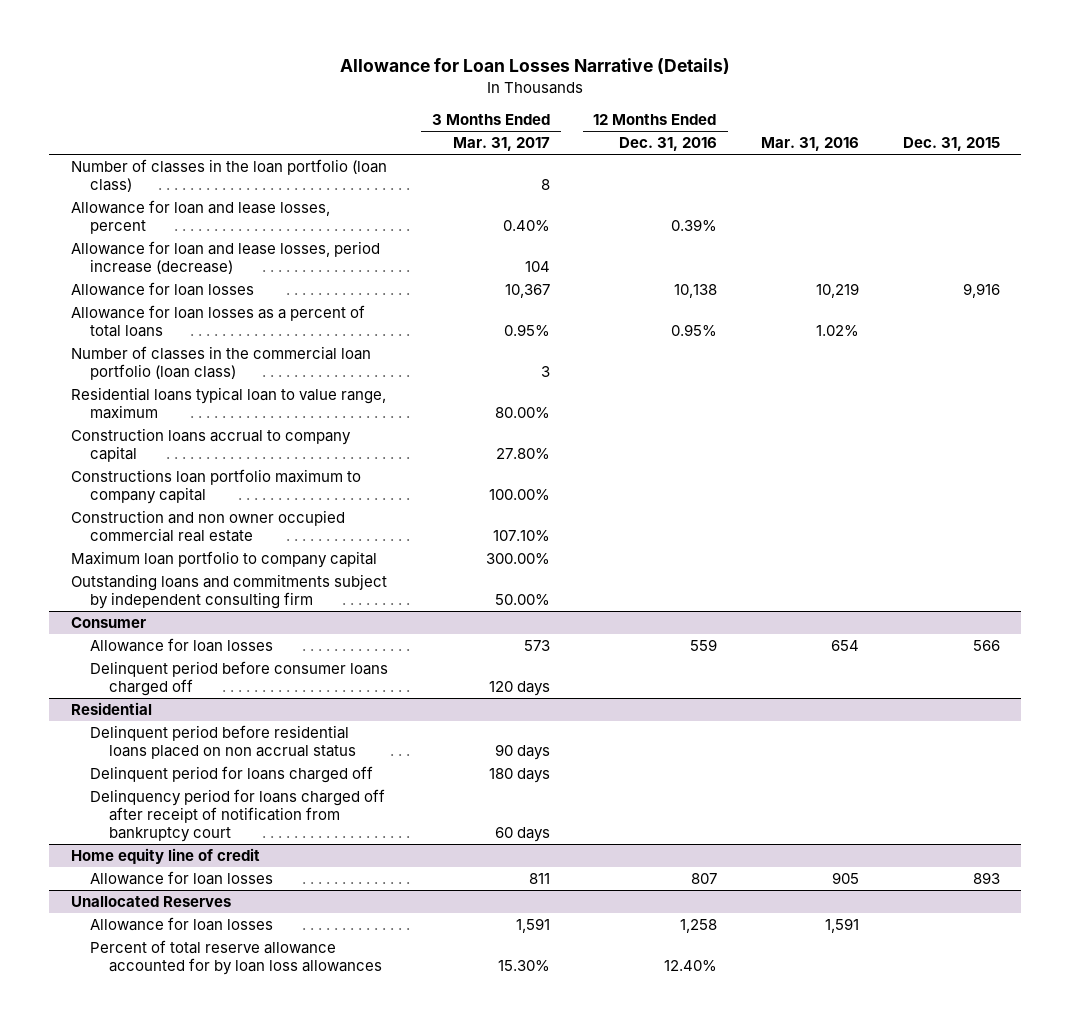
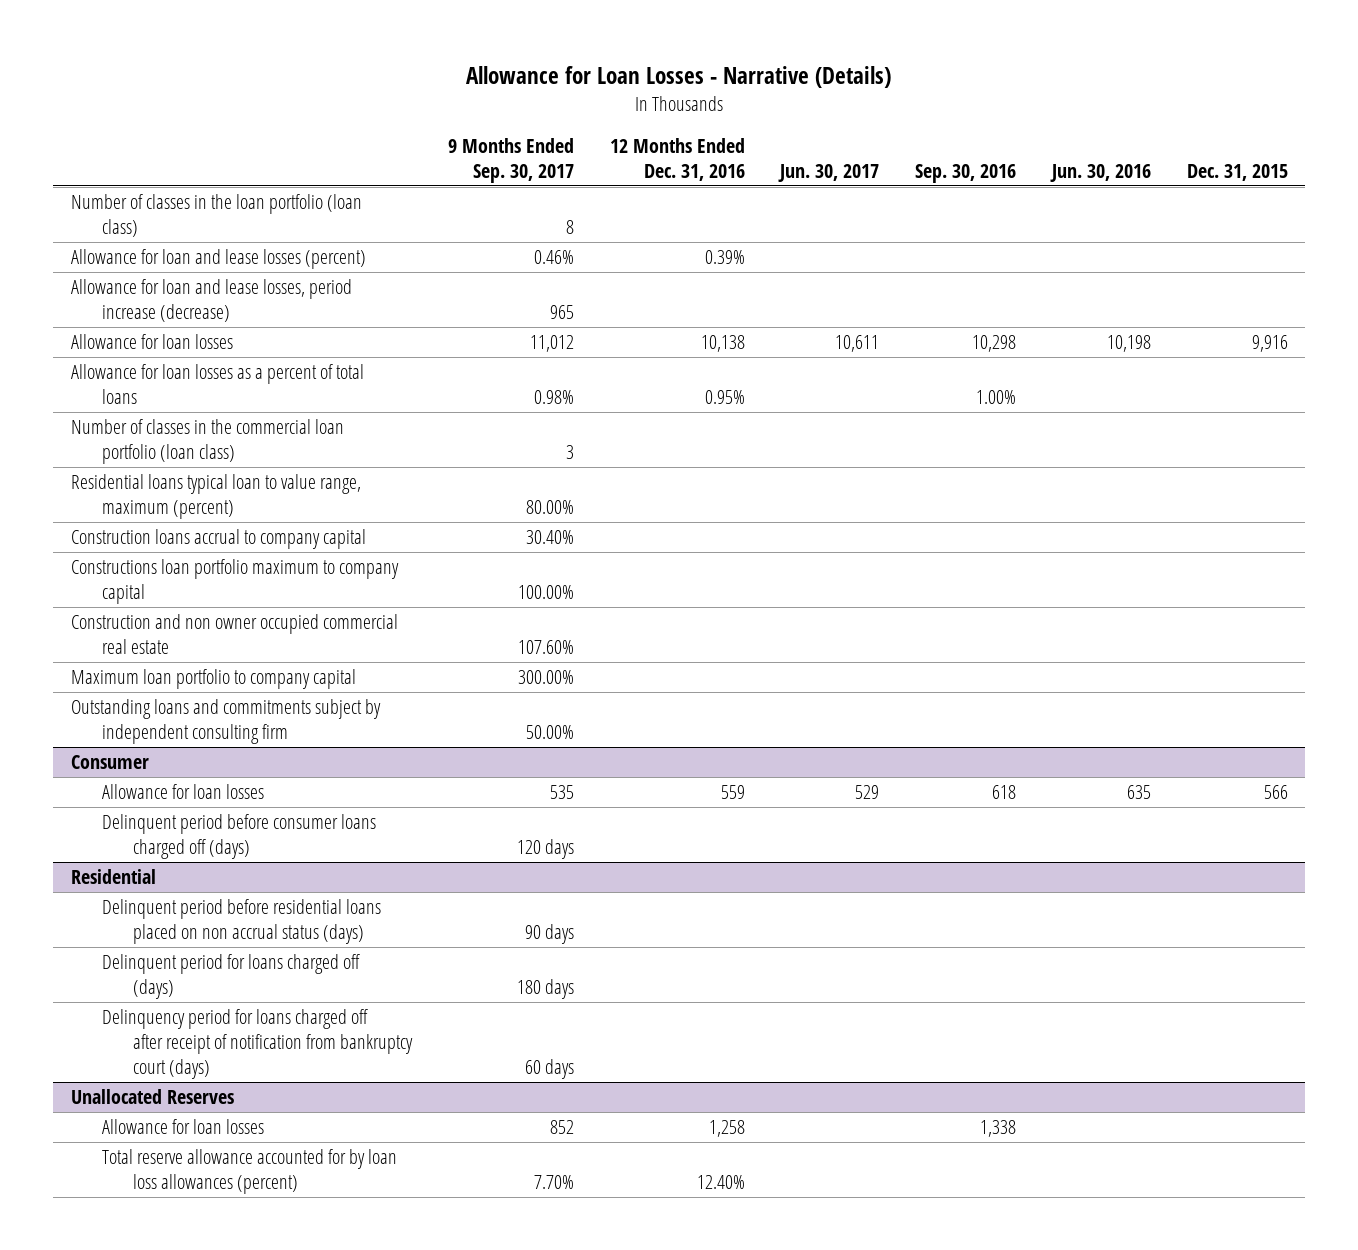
- Allowance for Loan Losses Narrative (Details)
+ Allowance for Loan Losses - Narrative (Details)
- | 3 Months Ended Mar. 31, 2017 | 12 Months Ended Dec. 31, 2016 | Mar. 31, 2016 | Dec. 31, 2015
+ | 9 Months Ended Sep. 30, 2017 | 12 Months Ended Dec. 31, 2016 | Jun. 30, 2017 | Sep. 30, 2016 | Jun. 30, 2016 | Dec. 31, 2015
- Allowance for loan and lease losses, percent | 0.40% | 0.39% | |
+ Allowance for loan and lease losses (percent) | 0.46% | 0.39% | | | |
- Residential loans typical loan to value range, maximum | 80.00% | | |
+ Residential loans typical loan to value range, maximum (percent) | 80.00% | | | | |
@ Consumer
- Delinquent period before consumer loans charged off | 120 days | | |
+ Delinquent period before consumer loans charged off (days) | 120 days | | | | |
@ Residential
- Delinquent period before residential loans placed on non accrual status | 90 days | | |
- Delinquent period for loans charged off | 180 days | | |
- Delinquency period for loans charged off after receipt of notification from bankruptcy court | 60 days | | |
- Home equity line of credit
- Allowance for loan losses | 811 | 807 | 905 | 893
@ Residential
+ Delinquent period before residential loans placed on non accrual status (days) | 90 days | | | | |
+ Delinquent period for loans charged off (days) | 180 days | | | | |
+ Delinquency period for loans charged off after receipt of notification from bankruptcy court (days) | 60 days | | | | |
@ Unallocated Reserves
- Percent of total reserve allowance accounted for by loan loss allowances | 15.30% | 12.40% | |
+ Total reserve allowance accounted for by loan loss allowances (percent) | 7.70% | 12.40% | | | |

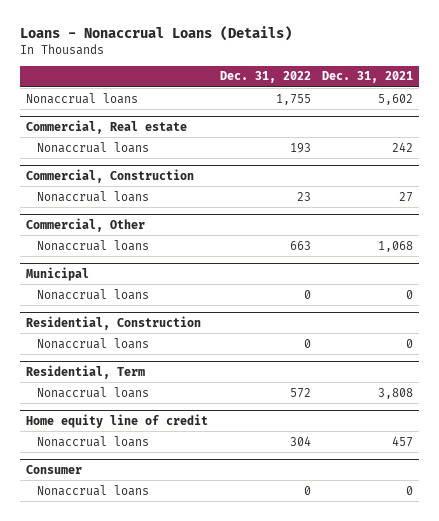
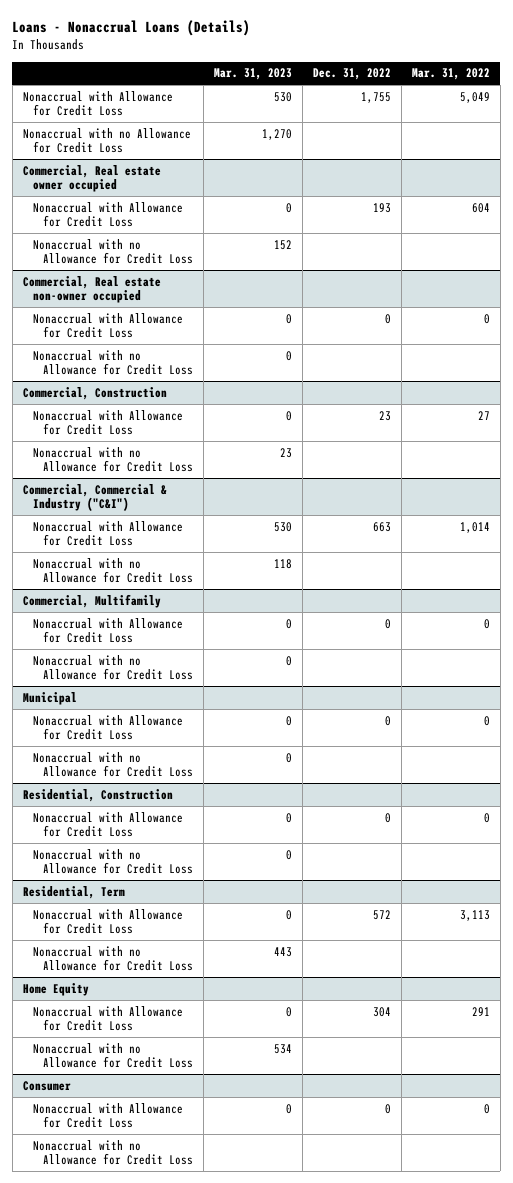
- | Dec. 31, 2022 | Dec. 31, 2021
+ | Mar. 31, 2023 | Dec. 31, 2022 | Mar. 31, 2022
- Nonaccrual loans | 1,755 | 5,602
- Commercial, Real estate
- Nonaccrual loans | 193 | 242
+ Nonaccrual with Allowance for Credit Loss | 530 | 1,755 | 5,049
+ Nonaccrual with no Allowance for Credit Loss | 1,270 | |
+ Commercial, Real estate owner occupied
+ Nonaccrual with Allowance for Credit Loss | 0 | 193 | 604
+ Nonaccrual with no Allowance for Credit Loss | 152 | |
+ Commercial, Real estate non-owner occupied
+ Nonaccrual with Allowance for Credit Loss | 0 | 0 | 0
+ Nonaccrual with no Allowance for Credit Loss | 0 | |
@ Commercial, Construction
- Nonaccrual loans | 23 | 27
- Commercial, Other
- Nonaccrual loans | 663 | 1,068
@ Commercial, Construction
+ Nonaccrual with Allowance for Credit Loss | 0 | 23 | 27
+ Nonaccrual with no Allowance for Credit Loss | 23 | |
+ Commercial, Commercial & Industry ("C&I")
+ Nonaccrual with Allowance for Credit Loss | 530 | 663 | 1,014
+ Nonaccrual with no Allowance for Credit Loss | 118 | |
+ Commercial, Multifamily
+ Nonaccrual with Allowance for Credit Loss | 0 | 0 | 0
+ Nonaccrual with no Allowance for Credit Loss | 0 | |
@ Municipal
- Nonaccrual loans | 0 | 0
+ Nonaccrual with Allowance for Credit Loss | 0 | 0 | 0
+ Nonaccrual with no Allowance for Credit Loss | 0 | |
@ Residential, Construction
- Nonaccrual loans | 0 | 0
+ Nonaccrual with Allowance for Credit Loss | 0 | 0 | 0
+ Nonaccrual with no Allowance for Credit Loss | 0 | |
@ Residential, Term
- Nonaccrual loans | 572 | 3,808
- Home equity line of credit
- Nonaccrual loans | 304 | 457
@ Residential, Term
+ Nonaccrual with Allowance for Credit Loss | 0 | 572 | 3,113
+ Nonaccrual with no Allowance for Credit Loss | 443 | |
+ Home Equity
+ Nonaccrual with Allowance for Credit Loss | 0 | 304 | 291
+ Nonaccrual with no Allowance for Credit Loss | 534 | |
@ Consumer
- Nonaccrual loans | 0 | 0
+ Nonaccrual with Allowance for Credit Loss | 0 | 0 | 0
+ Nonaccrual with no Allowance for Credit Loss

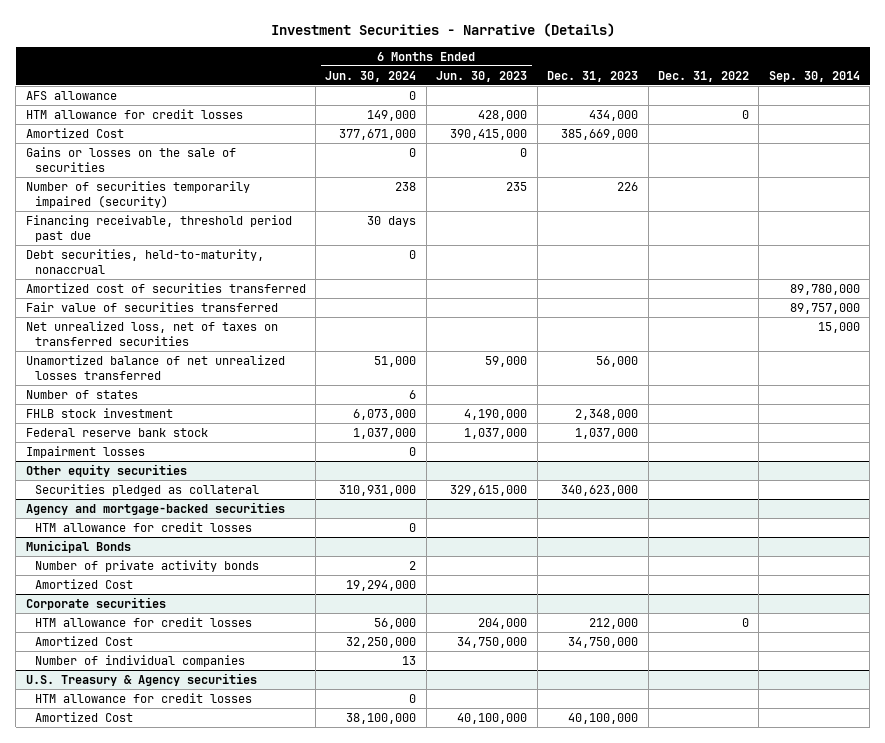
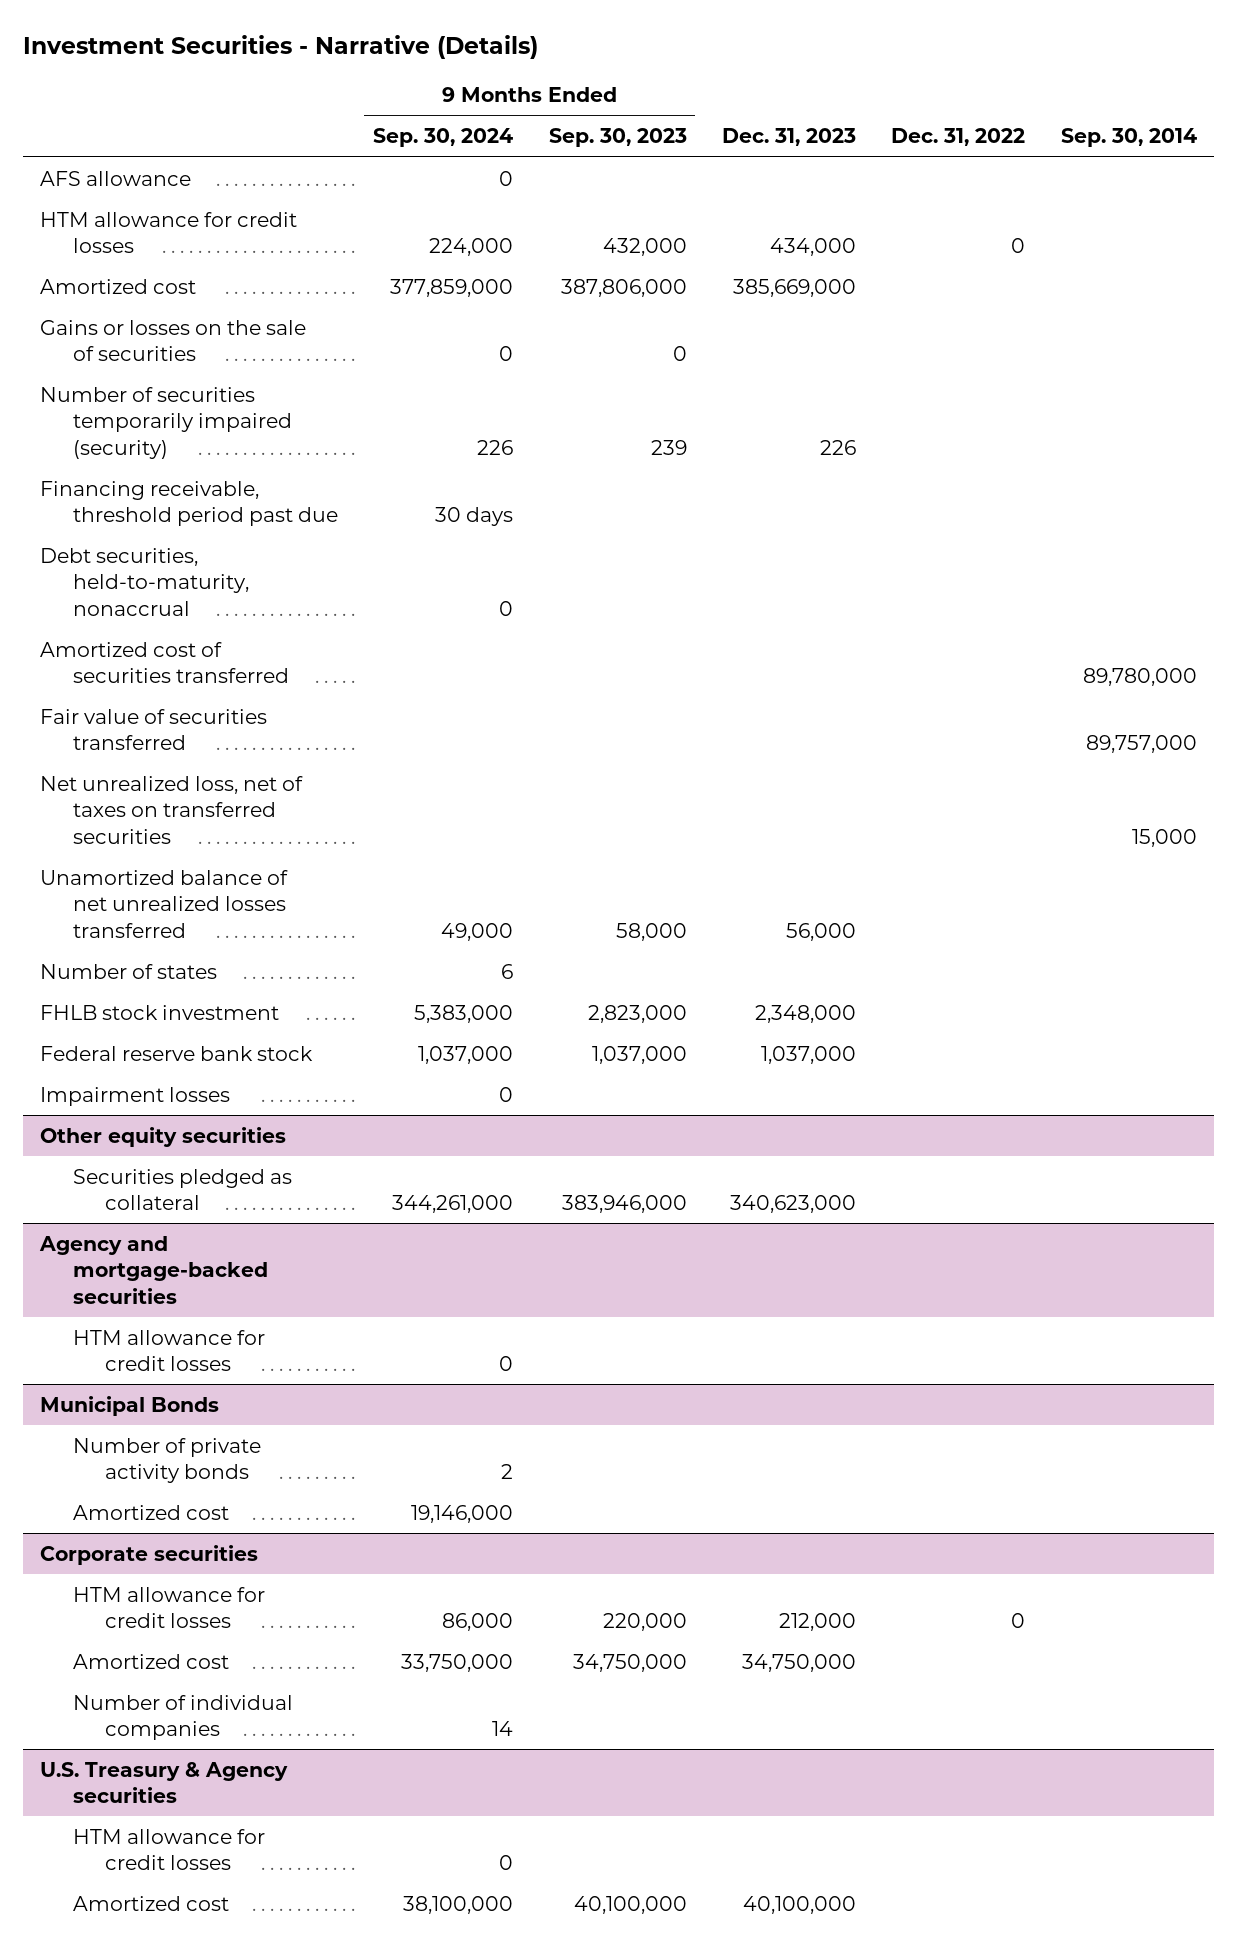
- | 6 Months Ended Jun. 30, 2024 | 6 Months Ended Jun. 30, 2023 | Dec. 31, 2023 | Dec. 31, 2022 | Sep. 30, 2014
+ | 9 Months Ended Sep. 30, 2024 | 9 Months Ended Sep. 30, 2023 | Dec. 31, 2023 | Dec. 31, 2022 | Sep. 30, 2014
- Amortized Cost | 377,671,000 | 390,415,000 | 385,669,000 | |
+ Amortized cost | 377,859,000 | 387,806,000 | 385,669,000 | |
@ Municipal Bonds
- Amortized Cost | 19,294,000 | | | |
+ Amortized cost | 19,146,000 | | | |
@ Corporate securities
- Amortized Cost | 32,250,000 | 34,750,000 | 34,750,000 | |
+ Amortized cost | 33,750,000 | 34,750,000 | 34,750,000 | |
@ U.S. Treasury & Agency securities
- Amortized Cost | 38,100,000 | 40,100,000 | 40,100,000 | |
+ Amortized cost | 38,100,000 | 40,100,000 | 40,100,000 | |

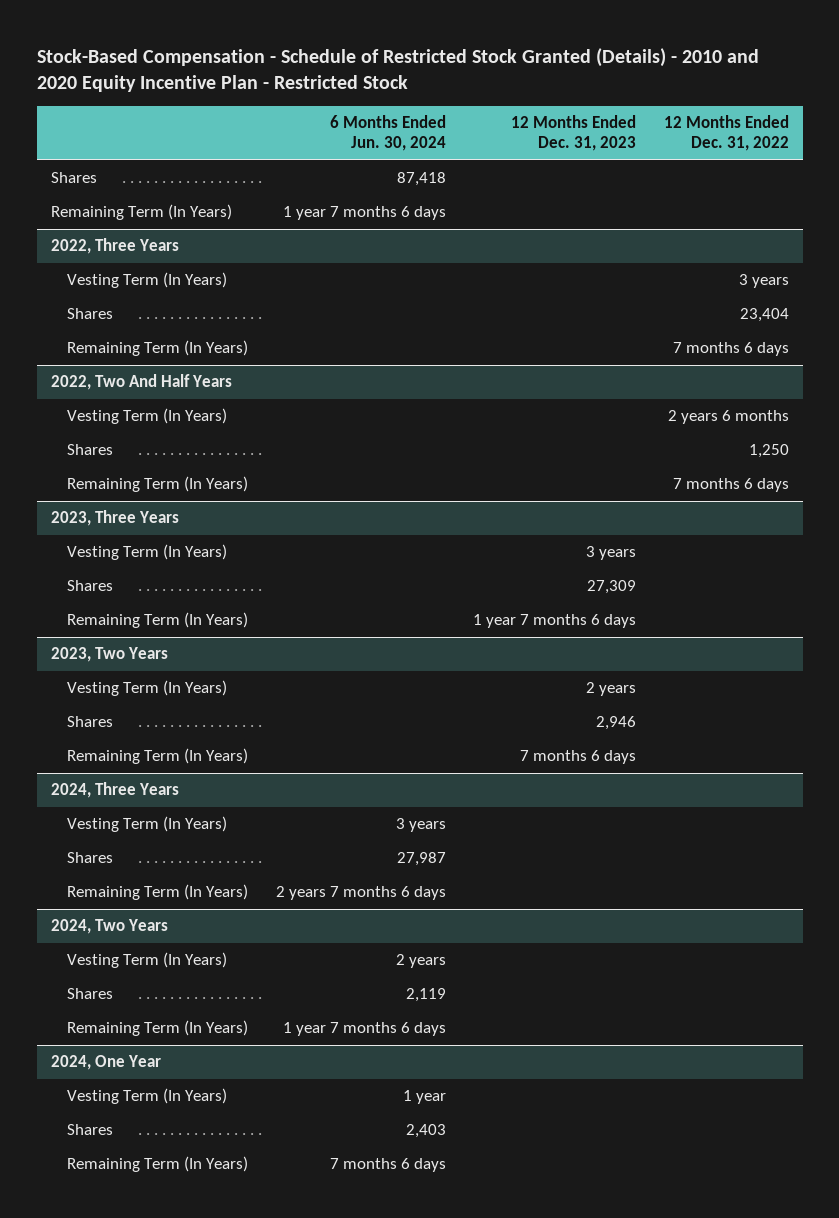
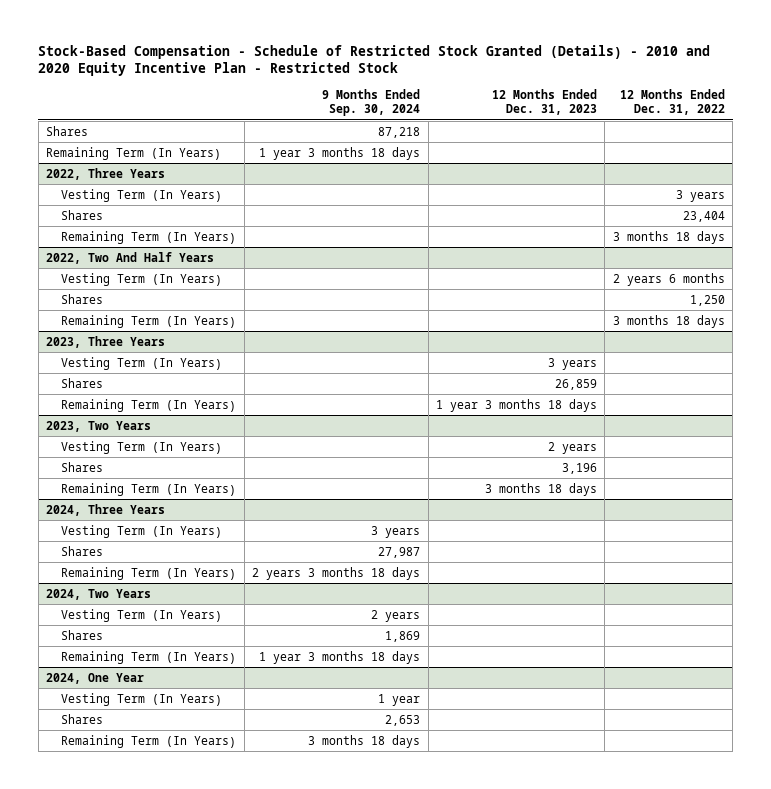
- | 6 Months Ended Jun. 30, 2024 | 12 Months Ended Dec. 31, 2023 | 12 Months Ended Dec. 31, 2022
+ | 9 Months Ended Sep. 30, 2024 | 12 Months Ended Dec. 31, 2023 | 12 Months Ended Dec. 31, 2022
@ 2022, Three Years
- Remaining Term (In Years) | | | 7 months 6 days
+ Remaining Term (In Years) | | | 3 months 18 days
@ 2022, Two And Half Years
- Remaining Term (In Years) | | | 7 months 6 days
+ Remaining Term (In Years) | | | 3 months 18 days
@ 2023, Three Years
- Shares | | 27,309 |
- Remaining Term (In Years) | | 1 year 7 months 6 days |
+ Shares | | 26,859 |
+ Remaining Term (In Years) | | 1 year 3 months 18 days |
@ 2023, Two Years
- Shares | | 2,946 |
- Remaining Term (In Years) | | 7 months 6 days |
+ Shares | | 3,196 |
+ Remaining Term (In Years) | | 3 months 18 days |

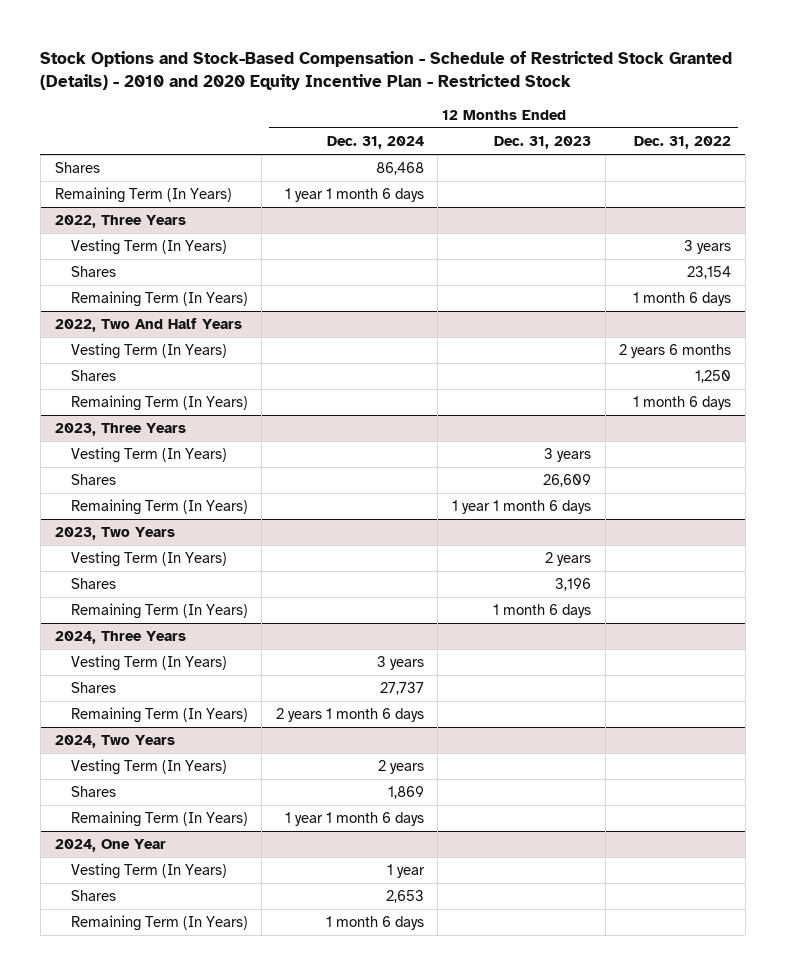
- Stock-Based Compensation - Schedule of Restricted Stock Granted (Details) - 2010 and 2020 Equity Incentive Plan - Restricted Stock
+ Stock Options and Stock-Based Compensation - Schedule of Restricted Stock Granted (Details) - 2010 and 2020 Equity Incentive Plan - Restricted Stock
- | 9 Months Ended Sep. 30, 2024 | 12 Months Ended Dec. 31, 2023 | 12 Months Ended Dec. 31, 2022
+ | 12 Months Ended Dec. 31, 2024 | 12 Months Ended Dec. 31, 2023 | 12 Months Ended Dec. 31, 2022
@ 2022, Three Years
- Shares | | | 23,404
- Remaining Term (In Years) | | | 3 months 18 days
+ Shares | | | 23,154
+ Remaining Term (In Years) | | | 1 month 6 days
@ 2022, Two And Half Years
- Remaining Term (In Years) | | | 3 months 18 days
+ Remaining Term (In Years) | | | 1 month 6 days
@ 2023, Three Years
- Shares | | 26,859 |
- Remaining Term (In Years) | | 1 year 3 months 18 days |
+ Shares | | 26,609 |
+ Remaining Term (In Years) | | 1 year 1 month 6 days |
@ 2023, Two Years
- Remaining Term (In Years) | | 3 months 18 days |
+ Remaining Term (In Years) | | 1 month 6 days |

